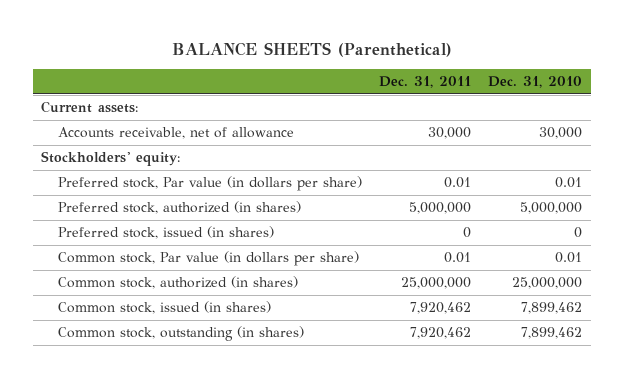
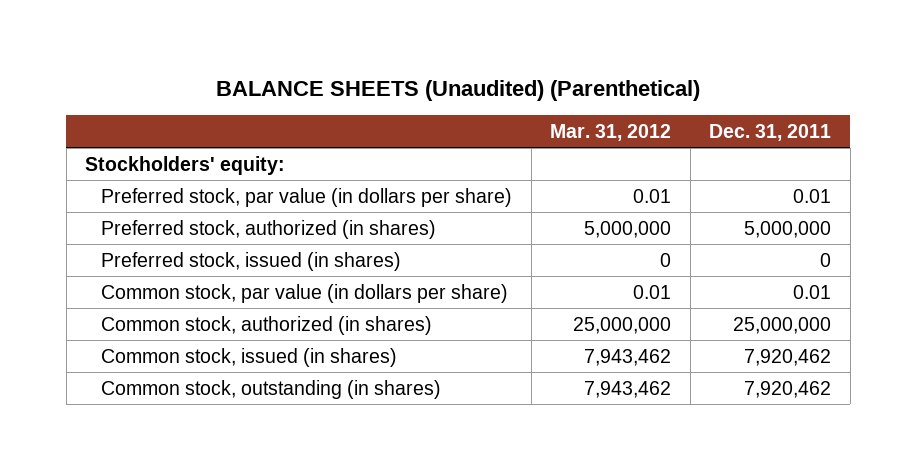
- BALANCE SHEETS (Parenthetical)
+ BALANCE SHEETS (Unaudited) (Parenthetical)
- | Dec. 31, 2011 | Dec. 31, 2010
+ | Mar. 31, 2012 | Dec. 31, 2011
- Current assets:
- Accounts receivable, net of allowance | 30,000 | 30,000
- Preferred stock, Par value (in dollars per share) | 0.01 | 0.01
+ Preferred stock, par value (in dollars per share) | 0.01 | 0.01
- Common stock, Par value (in dollars per share) | 0.01 | 0.01
+ Common stock, par value (in dollars per share) | 0.01 | 0.01

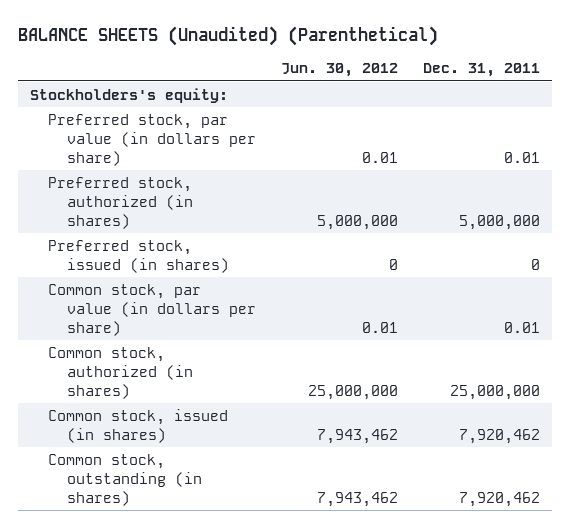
- | Mar. 31, 2012 | Dec. 31, 2011
+ | Jun. 30, 2012 | Dec. 31, 2011
- Stockholders' equity:
+ Stockholders's equity:

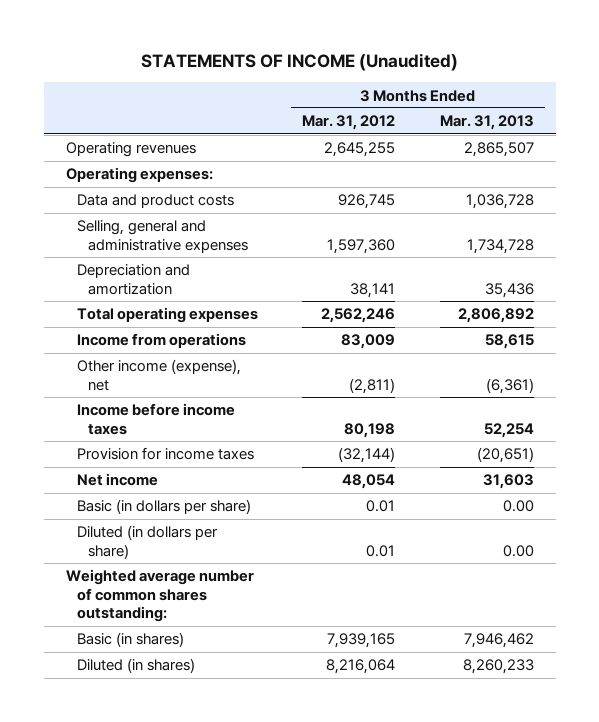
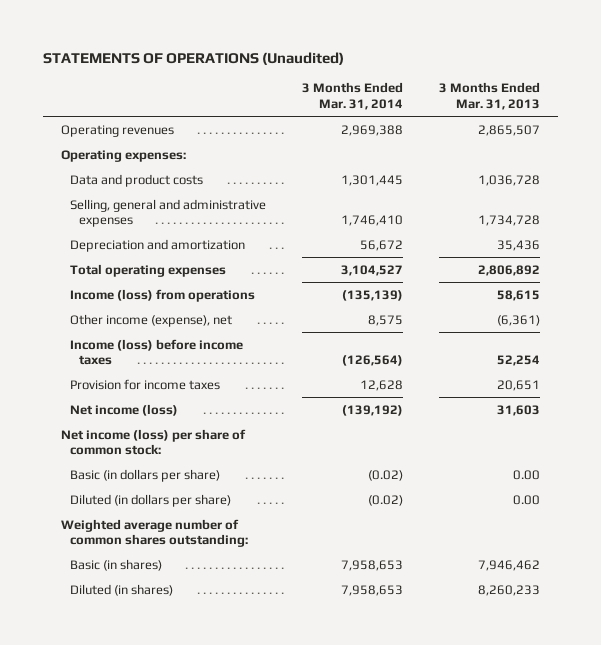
- STATEMENTS OF INCOME (Unaudited)
+ STATEMENTS OF OPERATIONS (Unaudited)
- | 3 Months Ended Mar. 31, 2012 | 3 Months Ended Mar. 31, 2013
+ | 3 Months Ended Mar. 31, 2014 | 3 Months Ended Mar. 31, 2013
- Income from operations | 83,009 | 58,615
+ Income (loss) from operations | (135,139) | 58,615
- Income before income taxes | 80,198 | 52,254
- Provision for income taxes | (32,144) | (20,651)
- Net income | 48,054 | 31,603
+ Income (loss) before income taxes | (126,564) | 52,254
+ Provision for income taxes | 12,628 | 20,651
+ Net income (loss) | (139,192) | 31,603
+ Net income (loss) per share of common stock:

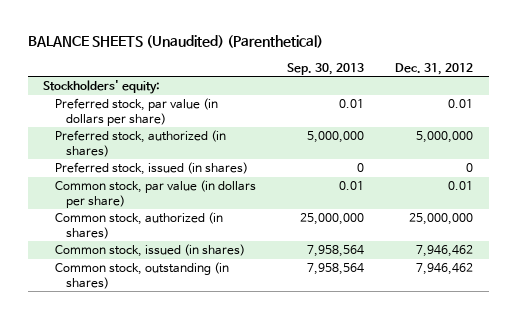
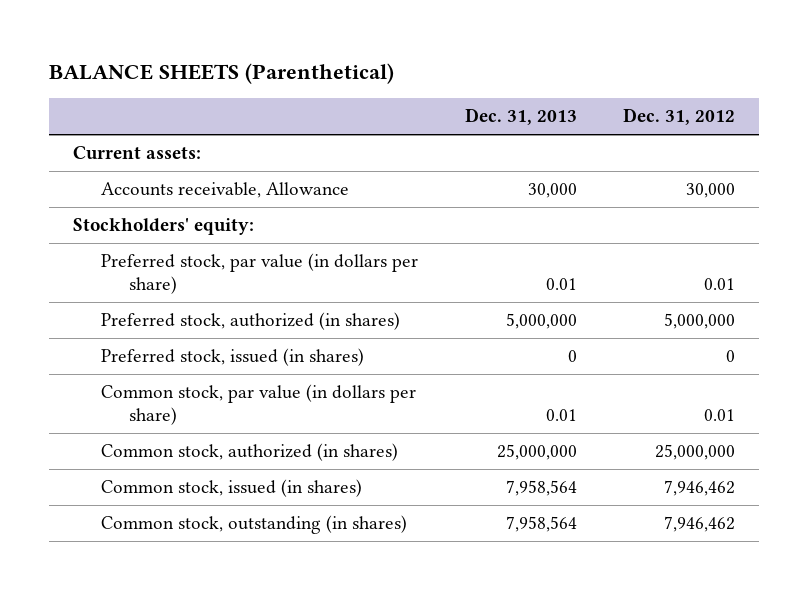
- BALANCE SHEETS (Unaudited) (Parenthetical)
+ BALANCE SHEETS (Parenthetical)
- | Sep. 30, 2013 | Dec. 31, 2012
+ | Dec. 31, 2013 | Dec. 31, 2012
+ Current assets:
+ Accounts receivable, Allowance | 30,000 | 30,000

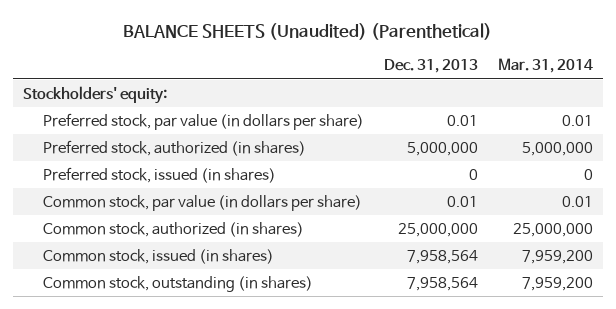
- BALANCE SHEETS (Parenthetical)
+ BALANCE SHEETS (Unaudited) (Parenthetical)
- | Dec. 31, 2013 | Dec. 31, 2012
+ | Dec. 31, 2013 | Mar. 31, 2014
- Current assets:
- Accounts receivable, Allowance | 30,000 | 30,000

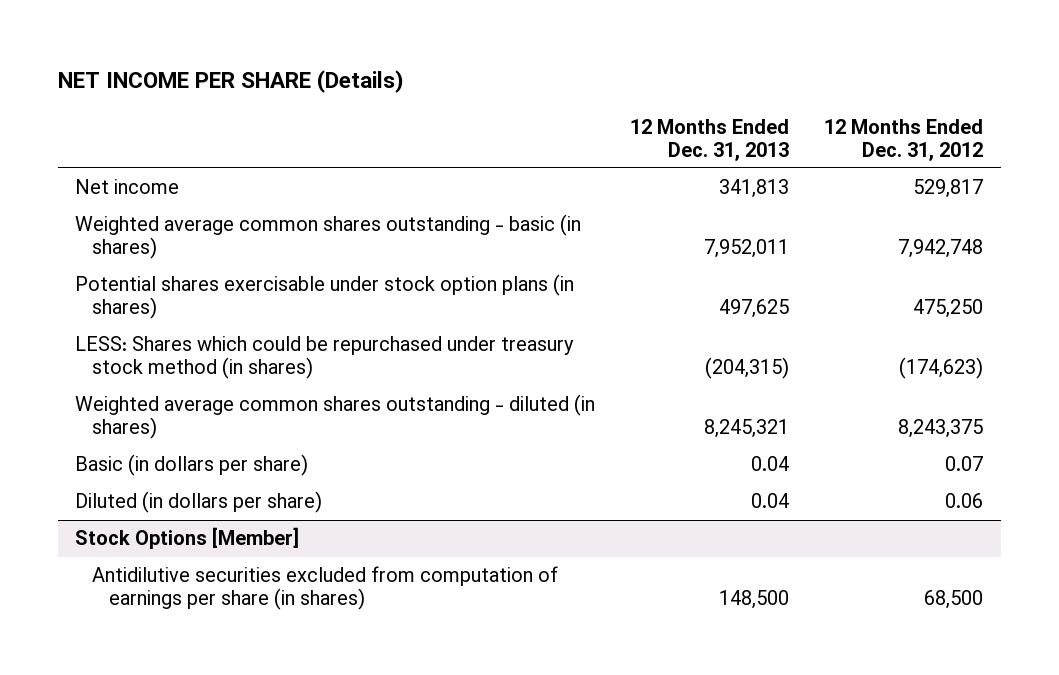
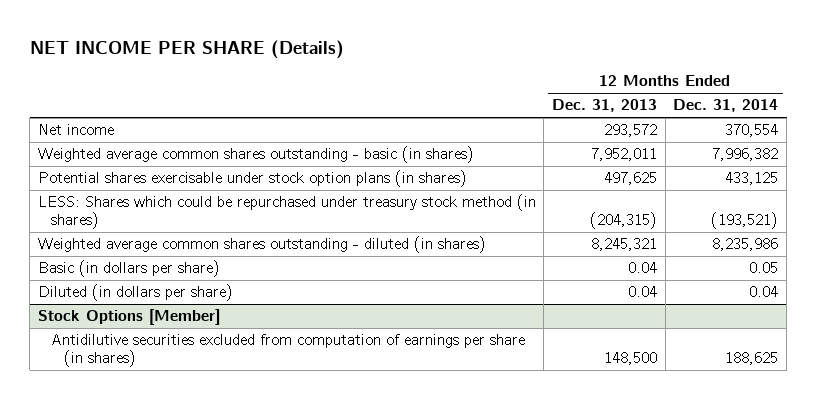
- | 12 Months Ended Dec. 31, 2013 | 12 Months Ended Dec. 31, 2012
+ | 12 Months Ended Dec. 31, 2013 | 12 Months Ended Dec. 31, 2014
- Net income | 341,813 | 529,817
+ Net income | 293,572 | 370,554

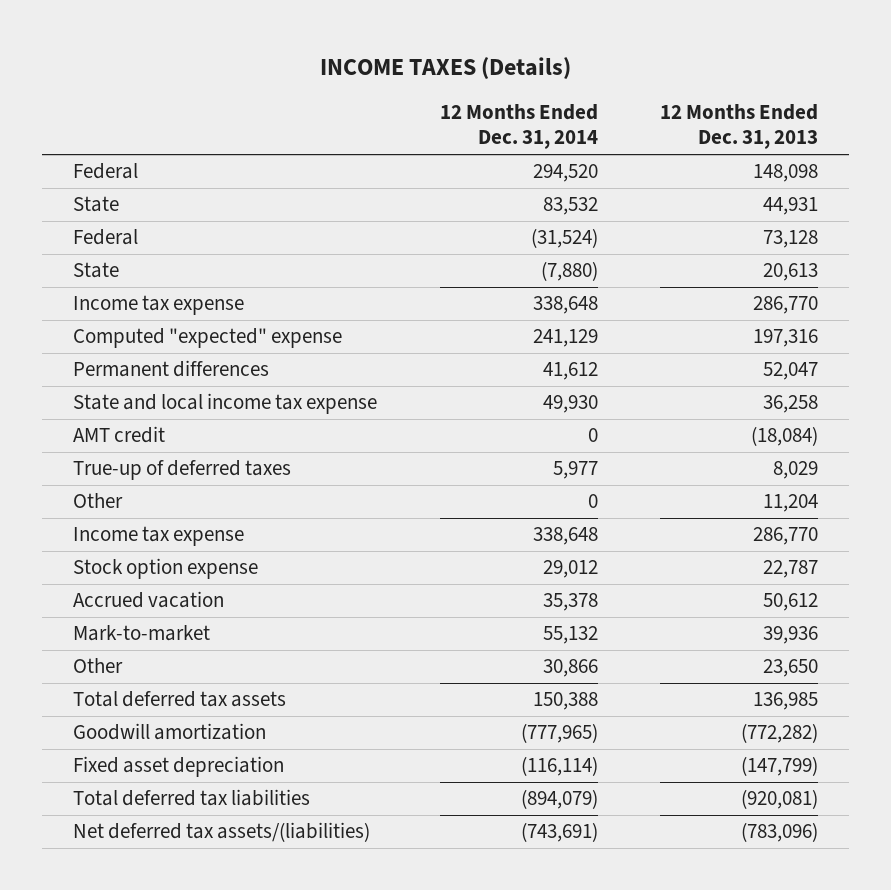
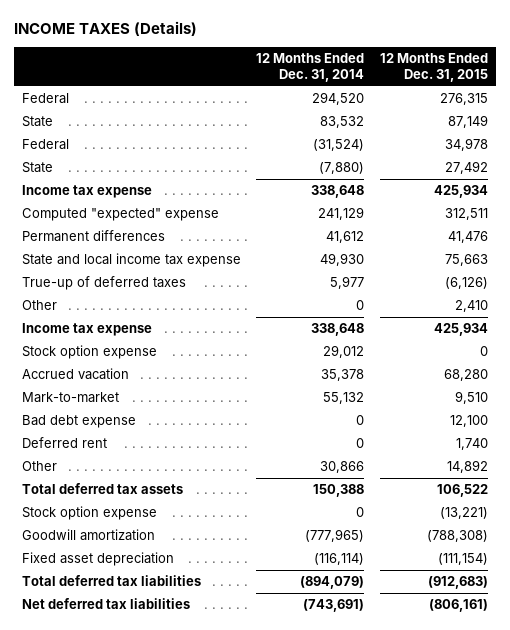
- | 12 Months Ended Dec. 31, 2014 | 12 Months Ended Dec. 31, 2013
+ | 12 Months Ended Dec. 31, 2014 | 12 Months Ended Dec. 31, 2015
- AMT credit | 0 | (18,084)
+ Bad debt expense | 0 | 12,100
+ Deferred rent | 0 | 1,740
+ Stock option expense | 0 | (13,221)
- Net deferred tax assets/(liabilities) | (743,691) | (783,096)
+ Net deferred tax liabilities | (743,691) | (806,161)

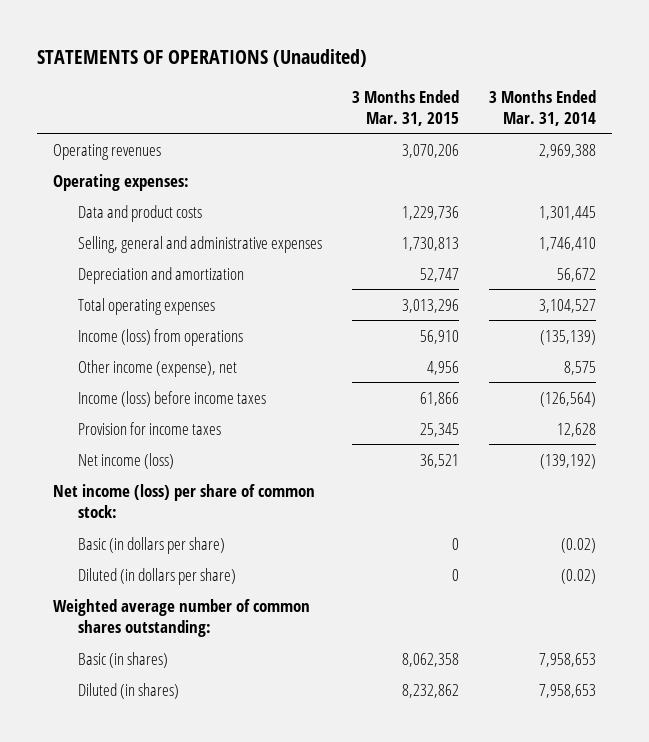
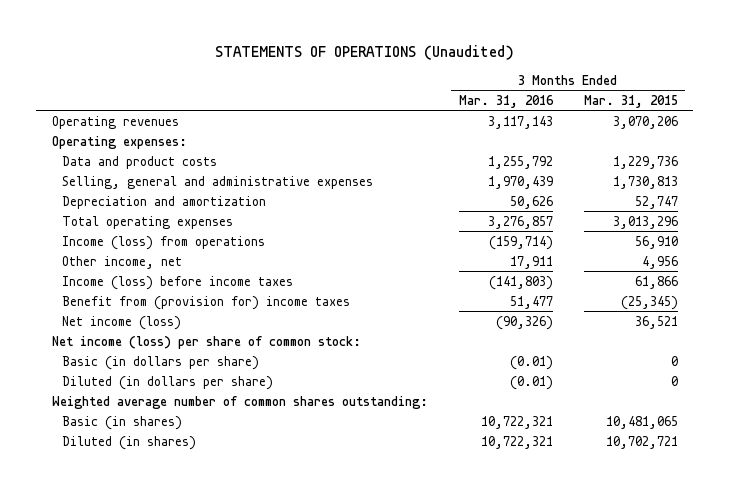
- | 3 Months Ended Mar. 31, 2015 | 3 Months Ended Mar. 31, 2014
+ | 3 Months Ended Mar. 31, 2016 | 3 Months Ended Mar. 31, 2015
- Other income (expense), net | 4,956 | 8,575
+ Other income, net | 17,911 | 4,956
- Provision for income taxes | 25,345 | 12,628
+ Benefit from (provision for) income taxes | 51,477 | (25,345)
- Basic (in shares) | 8,062,358 | 7,958,653
- Diluted (in shares) | 8,232,862 | 7,958,653
+ Basic (in shares) | 10,722,321 | 10,481,065
+ Diluted (in shares) | 10,722,321 | 10,702,721

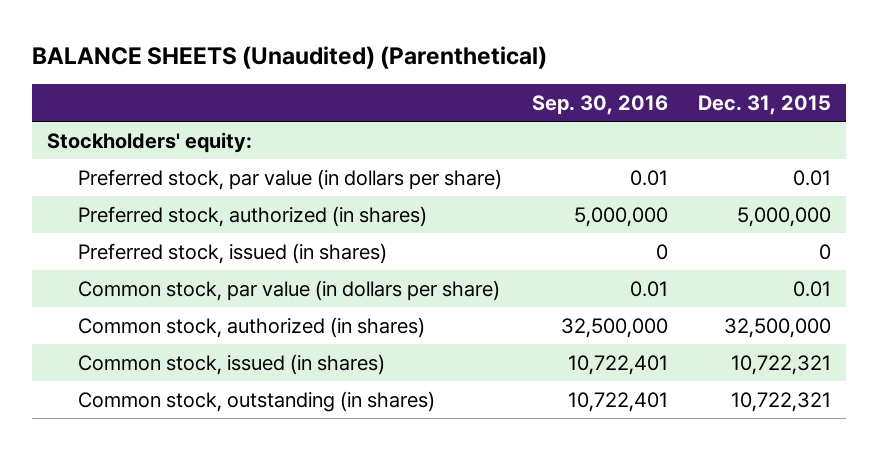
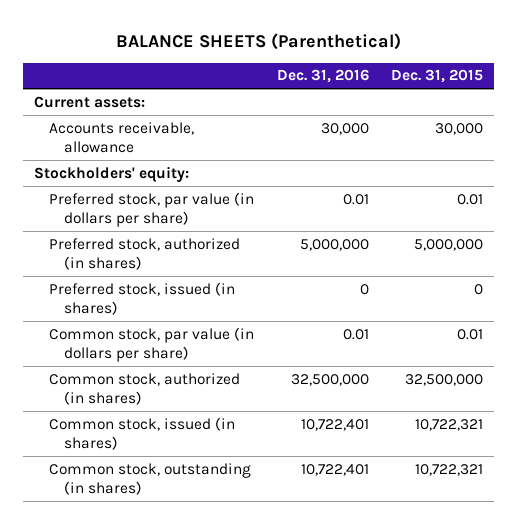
- BALANCE SHEETS (Unaudited) (Parenthetical)
+ BALANCE SHEETS (Parenthetical)
- | Sep. 30, 2016 | Dec. 31, 2015
+ | Dec. 31, 2016 | Dec. 31, 2015
+ Current assets:
+ Accounts receivable, allowance | 30,000 | 30,000

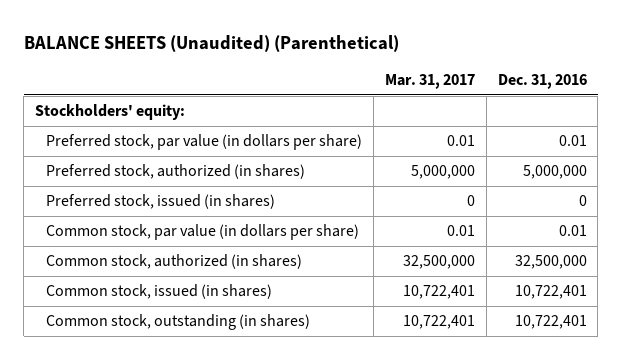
- BALANCE SHEETS (Parenthetical)
+ BALANCE SHEETS (Unaudited) (Parenthetical)
- | Dec. 31, 2016 | Dec. 31, 2015
+ | Mar. 31, 2017 | Dec. 31, 2016
- Current assets:
- Accounts receivable, allowance | 30,000 | 30,000

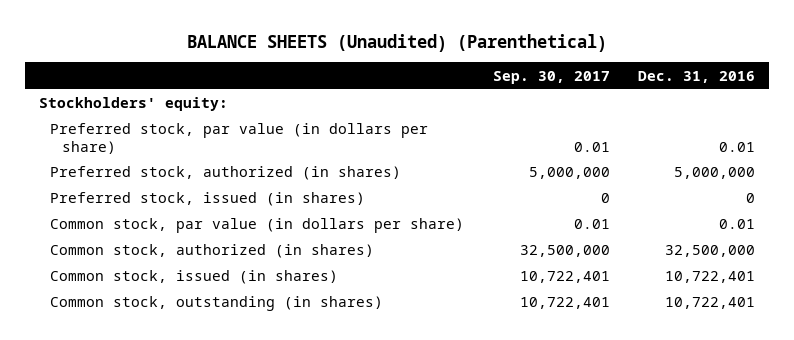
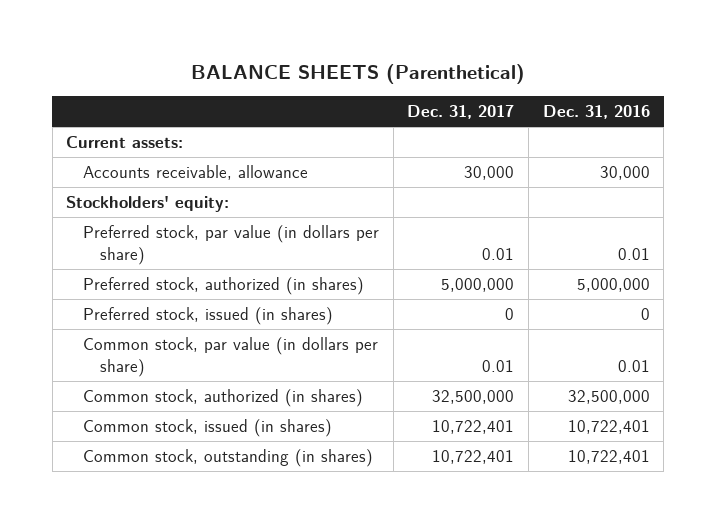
- BALANCE SHEETS (Unaudited) (Parenthetical)
+ BALANCE SHEETS (Parenthetical)
- | Sep. 30, 2017 | Dec. 31, 2016
+ | Dec. 31, 2017 | Dec. 31, 2016
+ Current assets:
+ Accounts receivable, allowance | 30,000 | 30,000

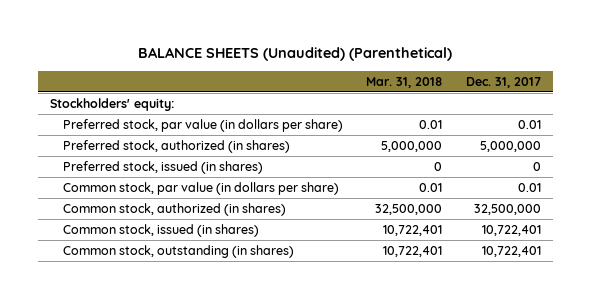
- BALANCE SHEETS (Parenthetical)
+ BALANCE SHEETS (Unaudited) (Parenthetical)
- | Dec. 31, 2017 | Dec. 31, 2016
+ | Mar. 31, 2018 | Dec. 31, 2017
- Current assets:
- Accounts receivable, allowance | 30,000 | 30,000

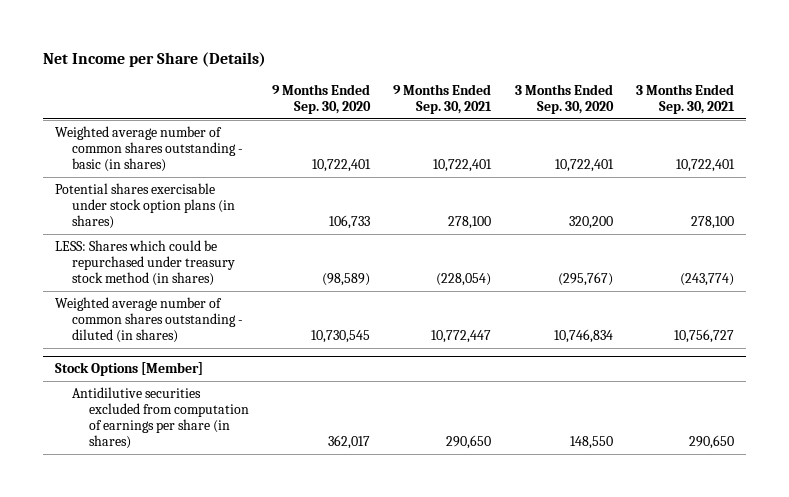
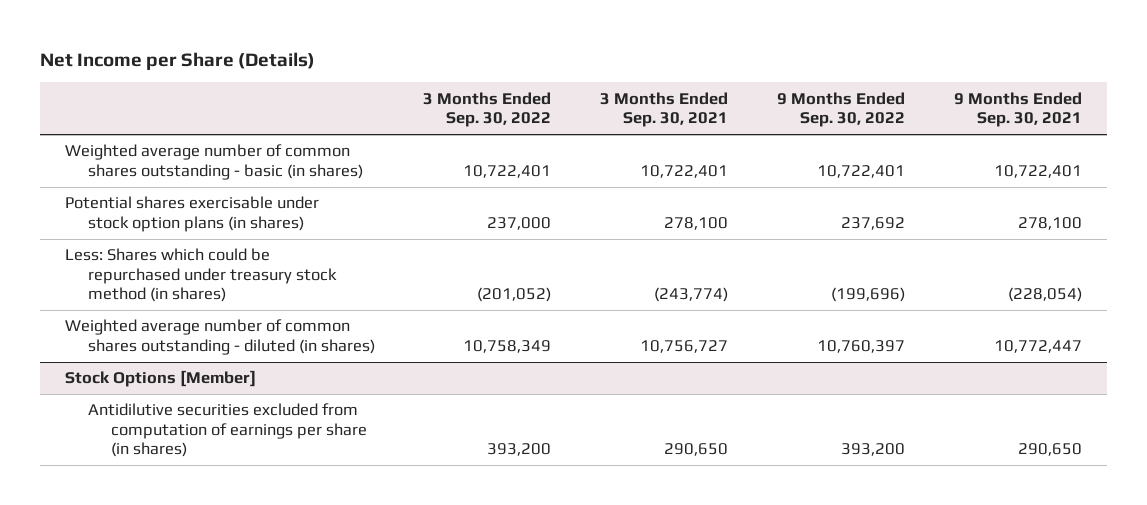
- | 9 Months Ended Sep. 30, 2020 | 9 Months Ended Sep. 30, 2021 | 3 Months Ended Sep. 30, 2020 | 3 Months Ended Sep. 30, 2021
+ | 3 Months Ended Sep. 30, 2022 | 3 Months Ended Sep. 30, 2021 | 9 Months Ended Sep. 30, 2022 | 9 Months Ended Sep. 30, 2021
- LESS: Shares which could be repurchased under treasury stock method (in shares) | (98,589) | (228,054) | (295,767) | (243,774)
+ Less: Shares which could be repurchased under treasury stock method (in shares) | (201,052) | (243,774) | (199,696) | (228,054)

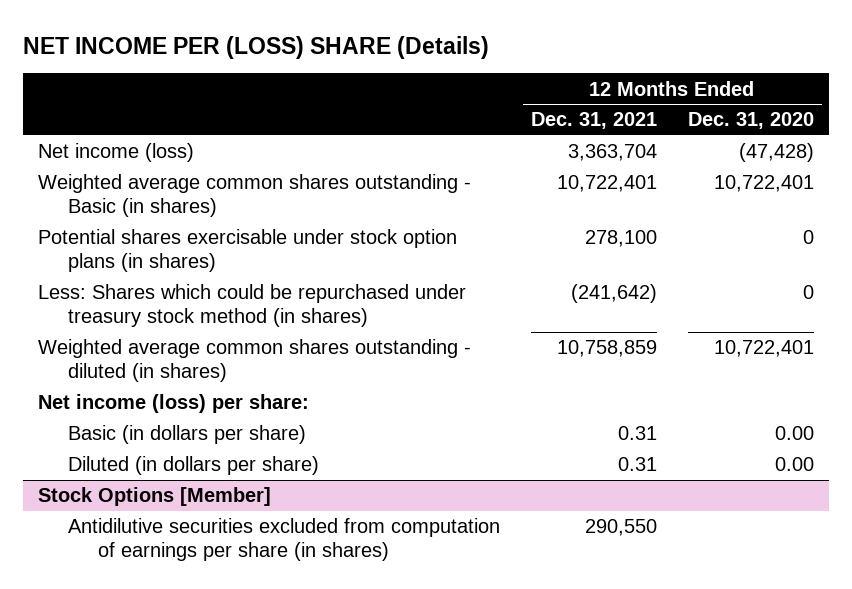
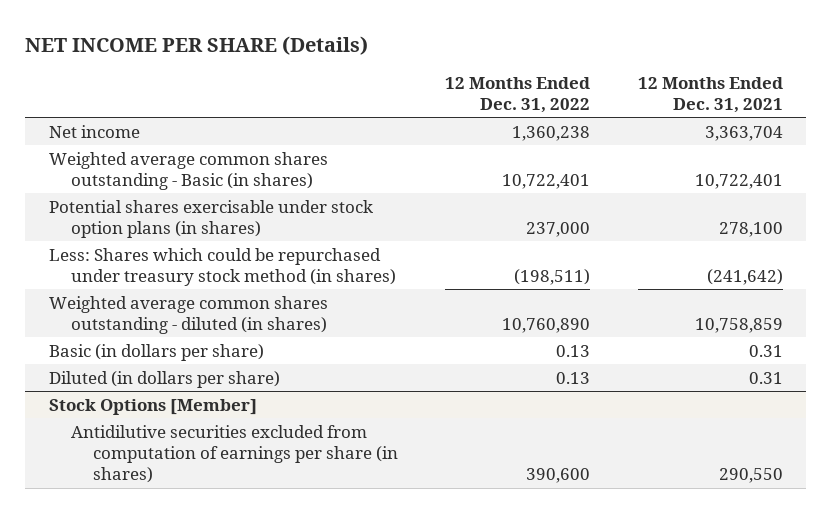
- NET INCOME PER (LOSS) SHARE (Details)
+ NET INCOME PER SHARE (Details)
- | 12 Months Ended Dec. 31, 2021 | 12 Months Ended Dec. 31, 2020
+ | 12 Months Ended Dec. 31, 2022 | 12 Months Ended Dec. 31, 2021
- Net income (loss) | 3,363,704 | (47,428)
+ Net income | 1,360,238 | 3,363,704
- Net income (loss) per share:

